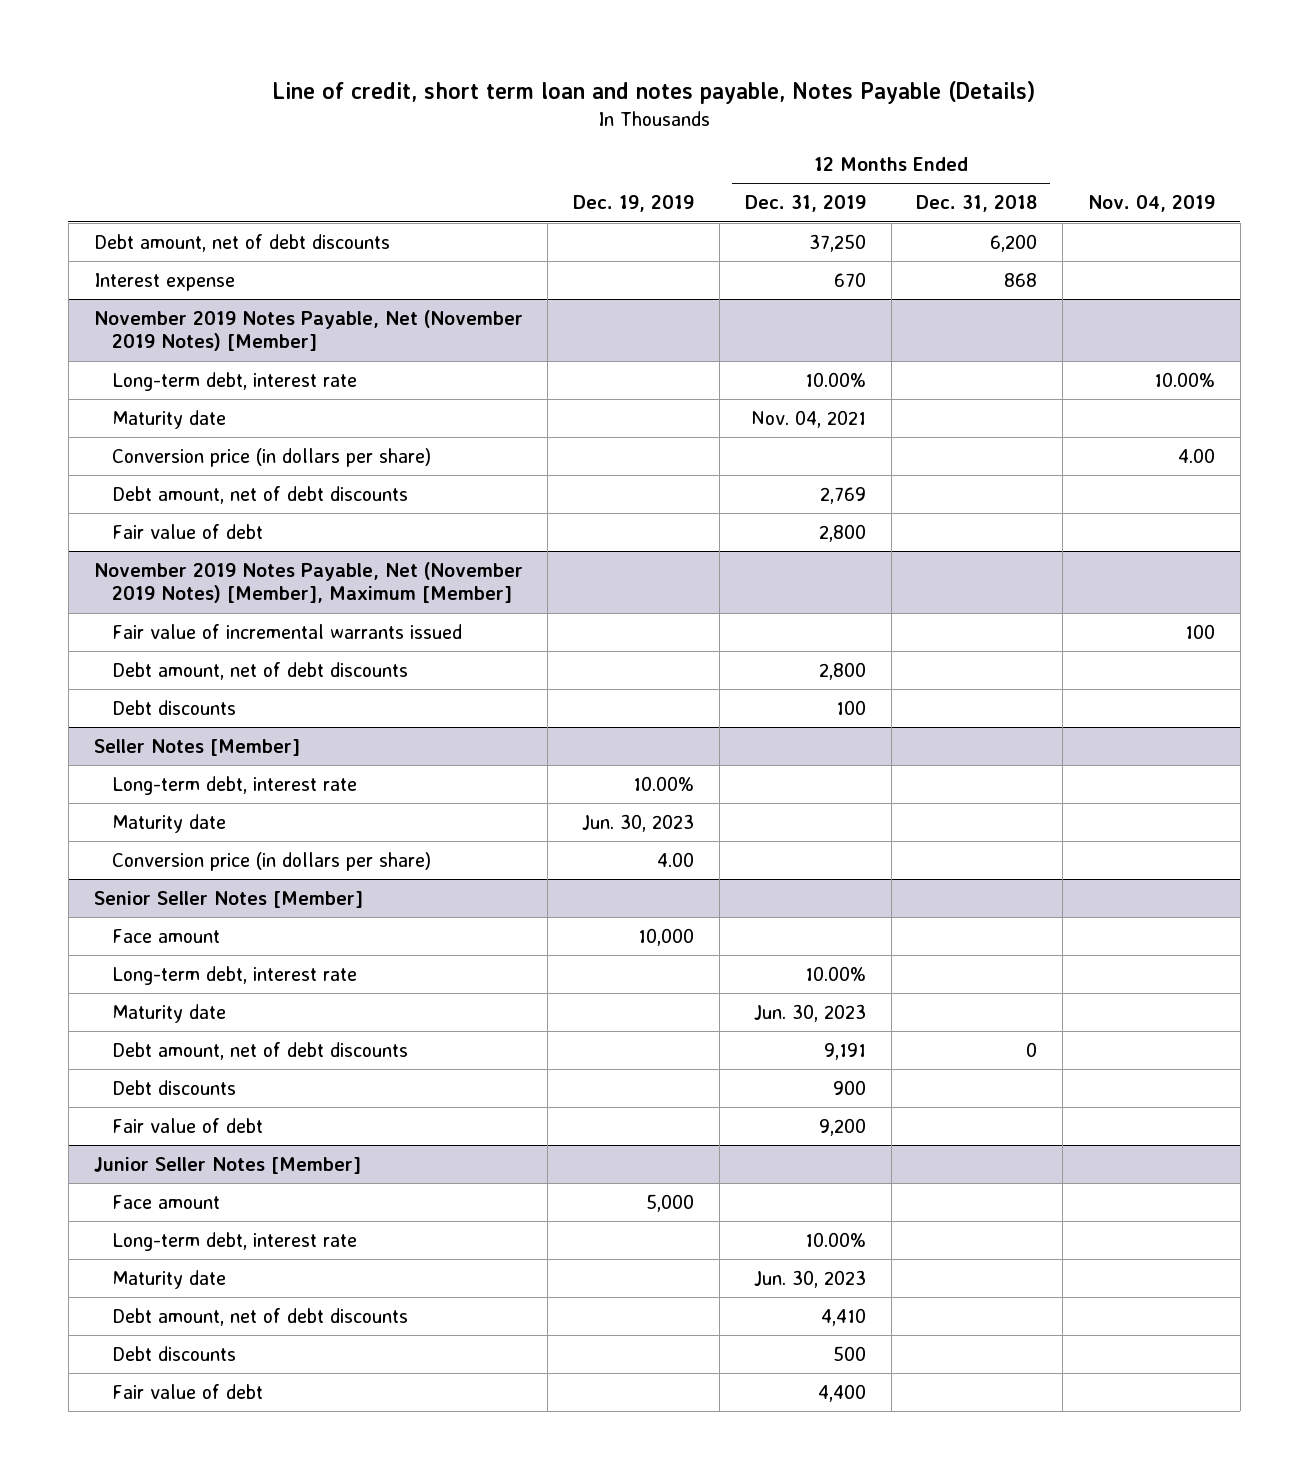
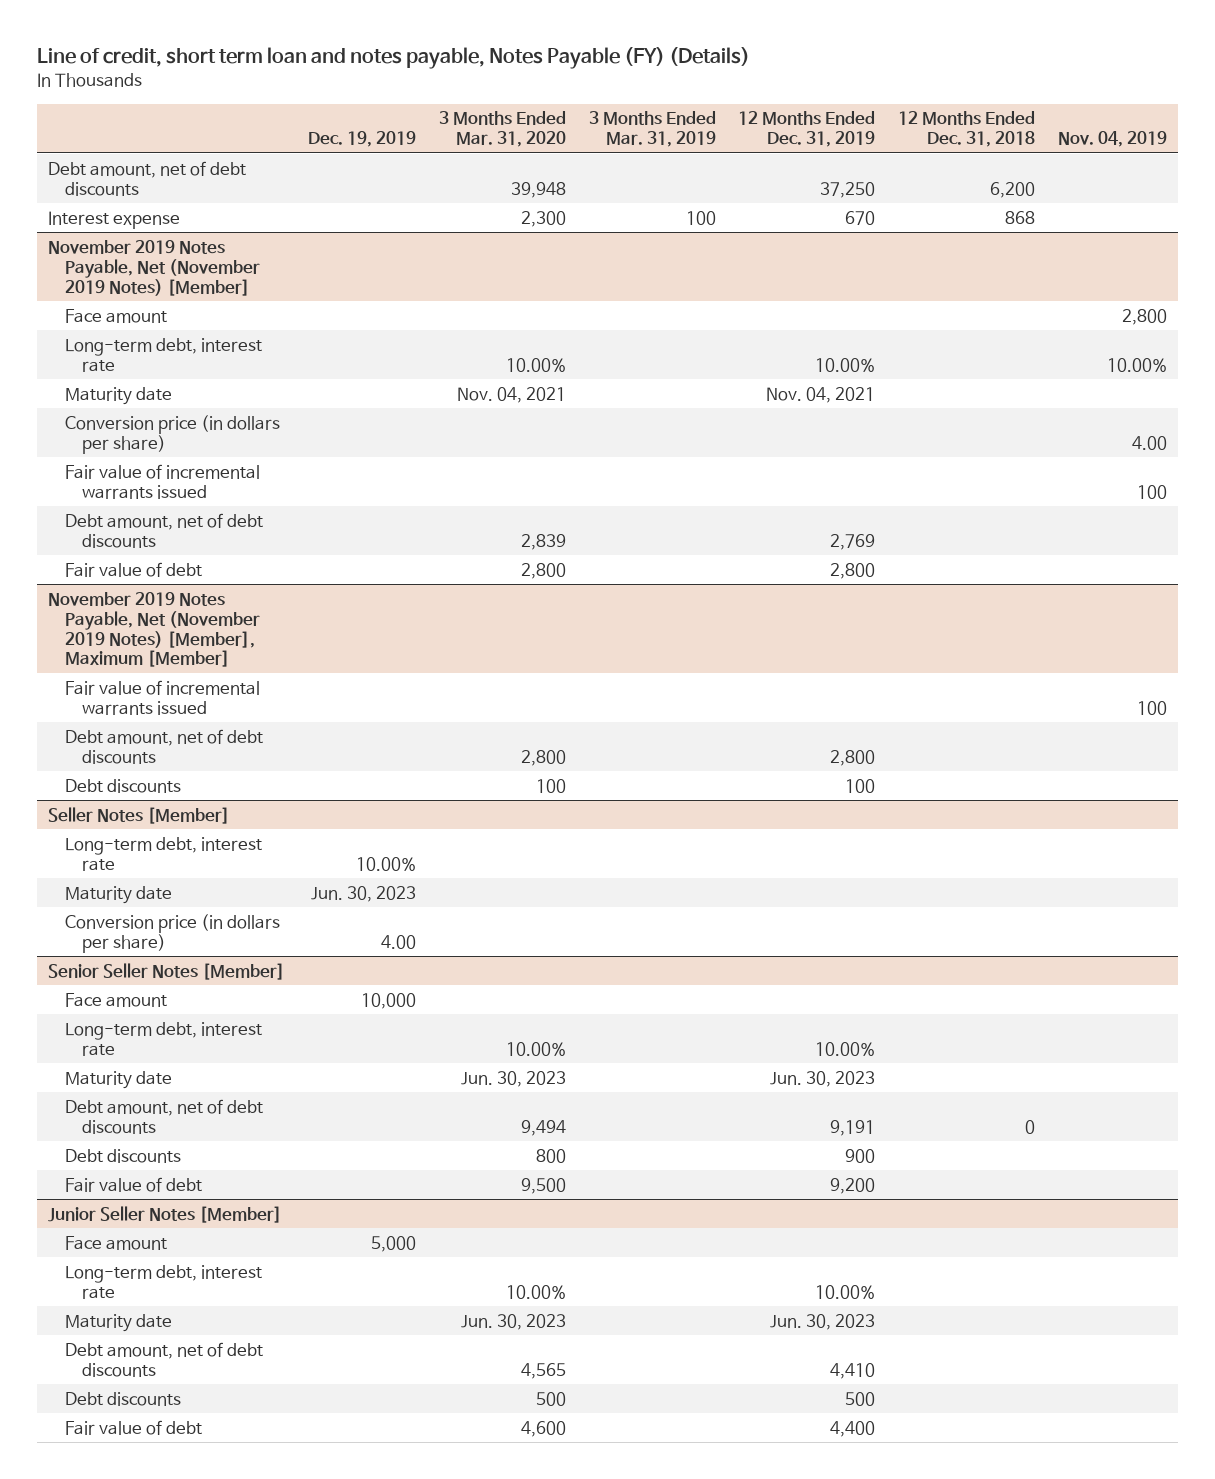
- Line of credit, short term loan and notes payable, Notes Payable (Details)
+ Line of credit, short term loan and notes payable, Notes Payable (FY) (Details)
- | Dec. 19, 2019 | 12 Months Ended Dec. 31, 2019 | 12 Months Ended Dec. 31, 2018 | Nov. 04, 2019
+ | Dec. 19, 2019 | 3 Months Ended Mar. 31, 2020 | 3 Months Ended Mar. 31, 2019 | 12 Months Ended Dec. 31, 2019 | 12 Months Ended Dec. 31, 2018 | Nov. 04, 2019
@ November 2019 Notes Payable, Net (November 2019 Notes) [Member]
+ Face amount | | | | | | 2,800
+ Fair value of incremental warrants issued | | | | | | 100

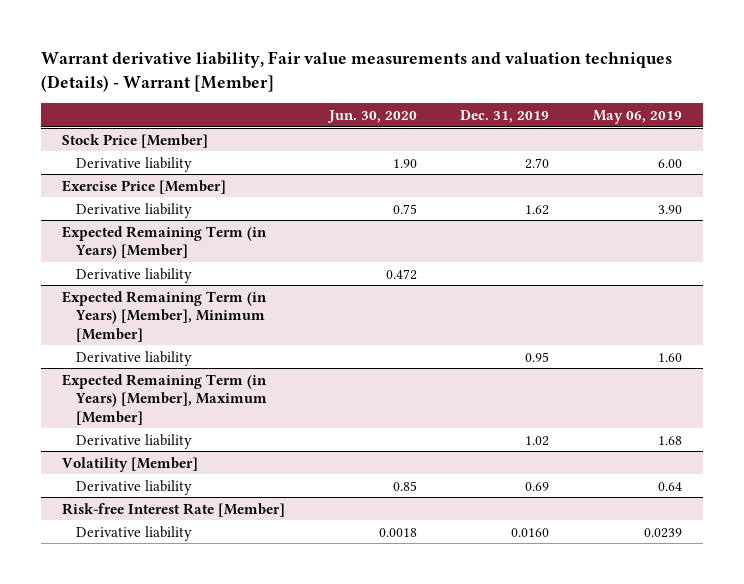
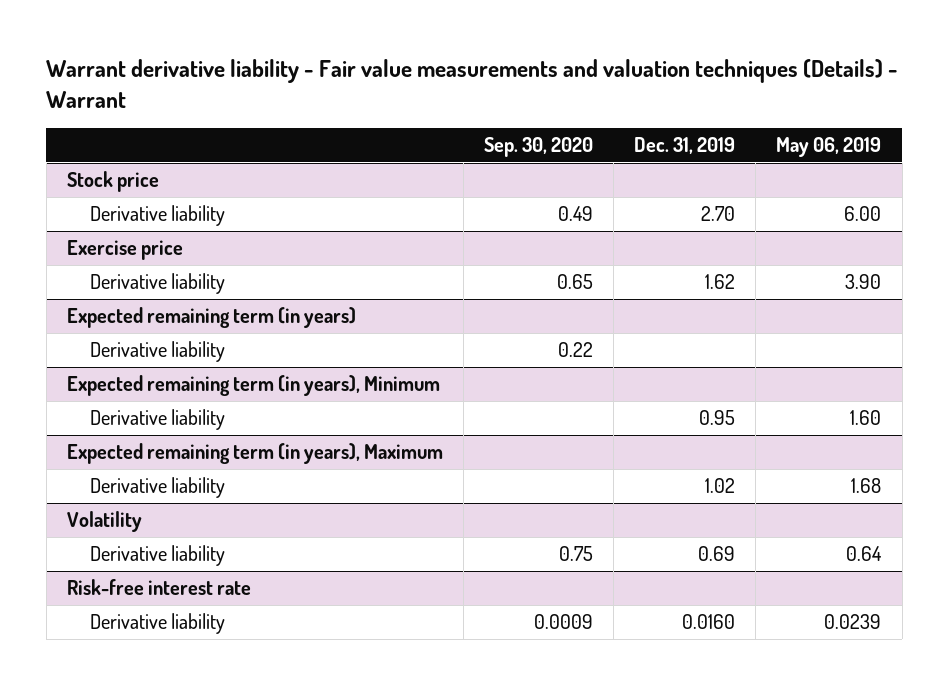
- Warrant derivative liability, Fair value measurements and valuation techniques (Details) - Warrant [Member]
+ Warrant derivative liability - Fair value measurements and valuation techniques (Details) - Warrant
- | Jun. 30, 2020 | Dec. 31, 2019 | May 06, 2019
+ | Sep. 30, 2020 | Dec. 31, 2019 | May 06, 2019
- Stock Price [Member]
+ Stock price
- Exercise Price [Member]
+ Exercise price
- Expected Remaining Term (in Years) [Member]
+ Expected remaining term (in years)
- Expected Remaining Term (in Years) [Member], Minimum [Member]
+ Expected remaining term (in years), Minimum
- Expected Remaining Term (in Years) [Member], Maximum [Member]
+ Expected remaining term (in years), Maximum
- Volatility [Member]
+ Volatility
- Risk-free Interest Rate [Member]
+ Risk-free interest rate

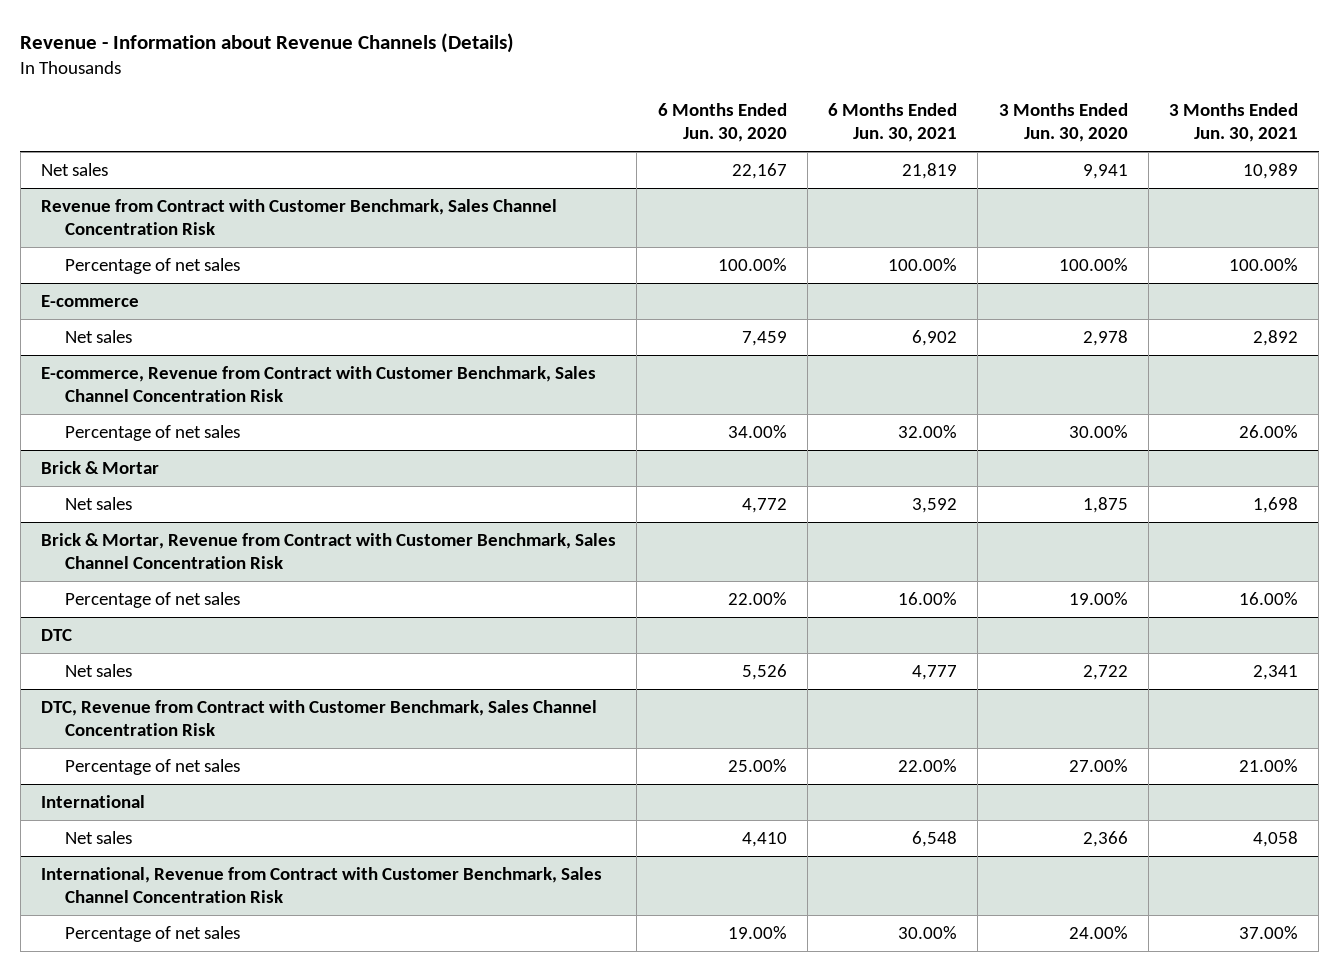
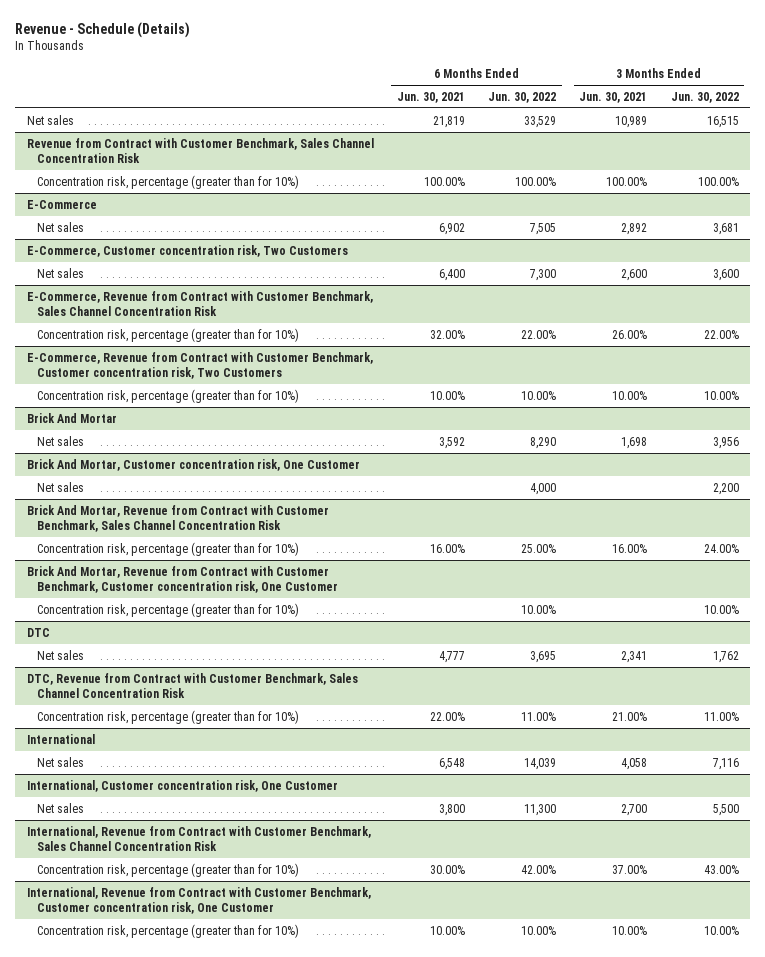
- Revenue - Information about Revenue Channels (Details)
+ Revenue - Schedule (Details)
- | 6 Months Ended Jun. 30, 2020 | 6 Months Ended Jun. 30, 2021 | 3 Months Ended Jun. 30, 2020 | 3 Months Ended Jun. 30, 2021
+ | 6 Months Ended Jun. 30, 2021 | 6 Months Ended Jun. 30, 2022 | 3 Months Ended Jun. 30, 2021 | 3 Months Ended Jun. 30, 2022
@ Revenue from Contract with Customer Benchmark, Sales Channel Concentration Risk
- Percentage of net sales | 100.00% | 100.00% | 100.00% | 100.00%
- E-commerce
@ Revenue from Contract with Customer Benchmark, Sales Channel Concentration Risk
+ Concentration risk, percentage (greater than for 10%) | 100.00% | 100.00% | 100.00% | 100.00%
+ E-Commerce
- E-commerce, Revenue from Contract with Customer Benchmark, Sales Channel Concentration Risk
- Percentage of net sales | 34.00% | 32.00% | 30.00% | 26.00%
- Brick & Mortar
+ E-Commerce, Customer concentration risk, Two Customers
+ Net sales | 6,400 | 7,300 | 2,600 | 3,600
+ E-Commerce, Revenue from Contract with Customer Benchmark, Sales Channel Concentration Risk
+ Concentration risk, percentage (greater than for 10%) | 32.00% | 22.00% | 26.00% | 22.00%
+ E-Commerce, Revenue from Contract with Customer Benchmark, Customer concentration risk, Two Customers
+ Concentration risk, percentage (greater than for 10%) | 10.00% | 10.00% | 10.00% | 10.00%
+ Brick And Mortar
- Brick & Mortar, Revenue from Contract with Customer Benchmark, Sales Channel Concentration Risk
- Percentage of net sales | 22.00% | 16.00% | 19.00% | 16.00%
+ Brick And Mortar, Customer concentration risk, One Customer
+ Net sales | | 4,000 | | 2,200
+ Brick And Mortar, Revenue from Contract with Customer Benchmark, Sales Channel Concentration Risk
+ Concentration risk, percentage (greater than for 10%) | 16.00% | 25.00% | 16.00% | 24.00%
+ Brick And Mortar, Revenue from Contract with Customer Benchmark, Customer concentration risk, One Customer
+ Concentration risk, percentage (greater than for 10%) | | 10.00% | | 10.00%
@ DTC, Revenue from Contract with Customer Benchmark, Sales Channel Concentration Risk
- Percentage of net sales | 25.00% | 22.00% | 27.00% | 21.00%
+ Concentration risk, percentage (greater than for 10%) | 22.00% | 11.00% | 21.00% | 11.00%
+ International, Customer concentration risk, One Customer
+ Net sales | 3,800 | 11,300 | 2,700 | 5,500
@ International, Revenue from Contract with Customer Benchmark, Sales Channel Concentration Risk
- Percentage of net sales | 19.00% | 30.00% | 24.00% | 37.00%
+ Concentration risk, percentage (greater than for 10%) | 30.00% | 42.00% | 37.00% | 43.00%
+ International, Revenue from Contract with Customer Benchmark, Customer concentration risk, One Customer
+ Concentration risk, percentage (greater than for 10%) | 10.00% | 10.00% | 10.00% | 10.00%

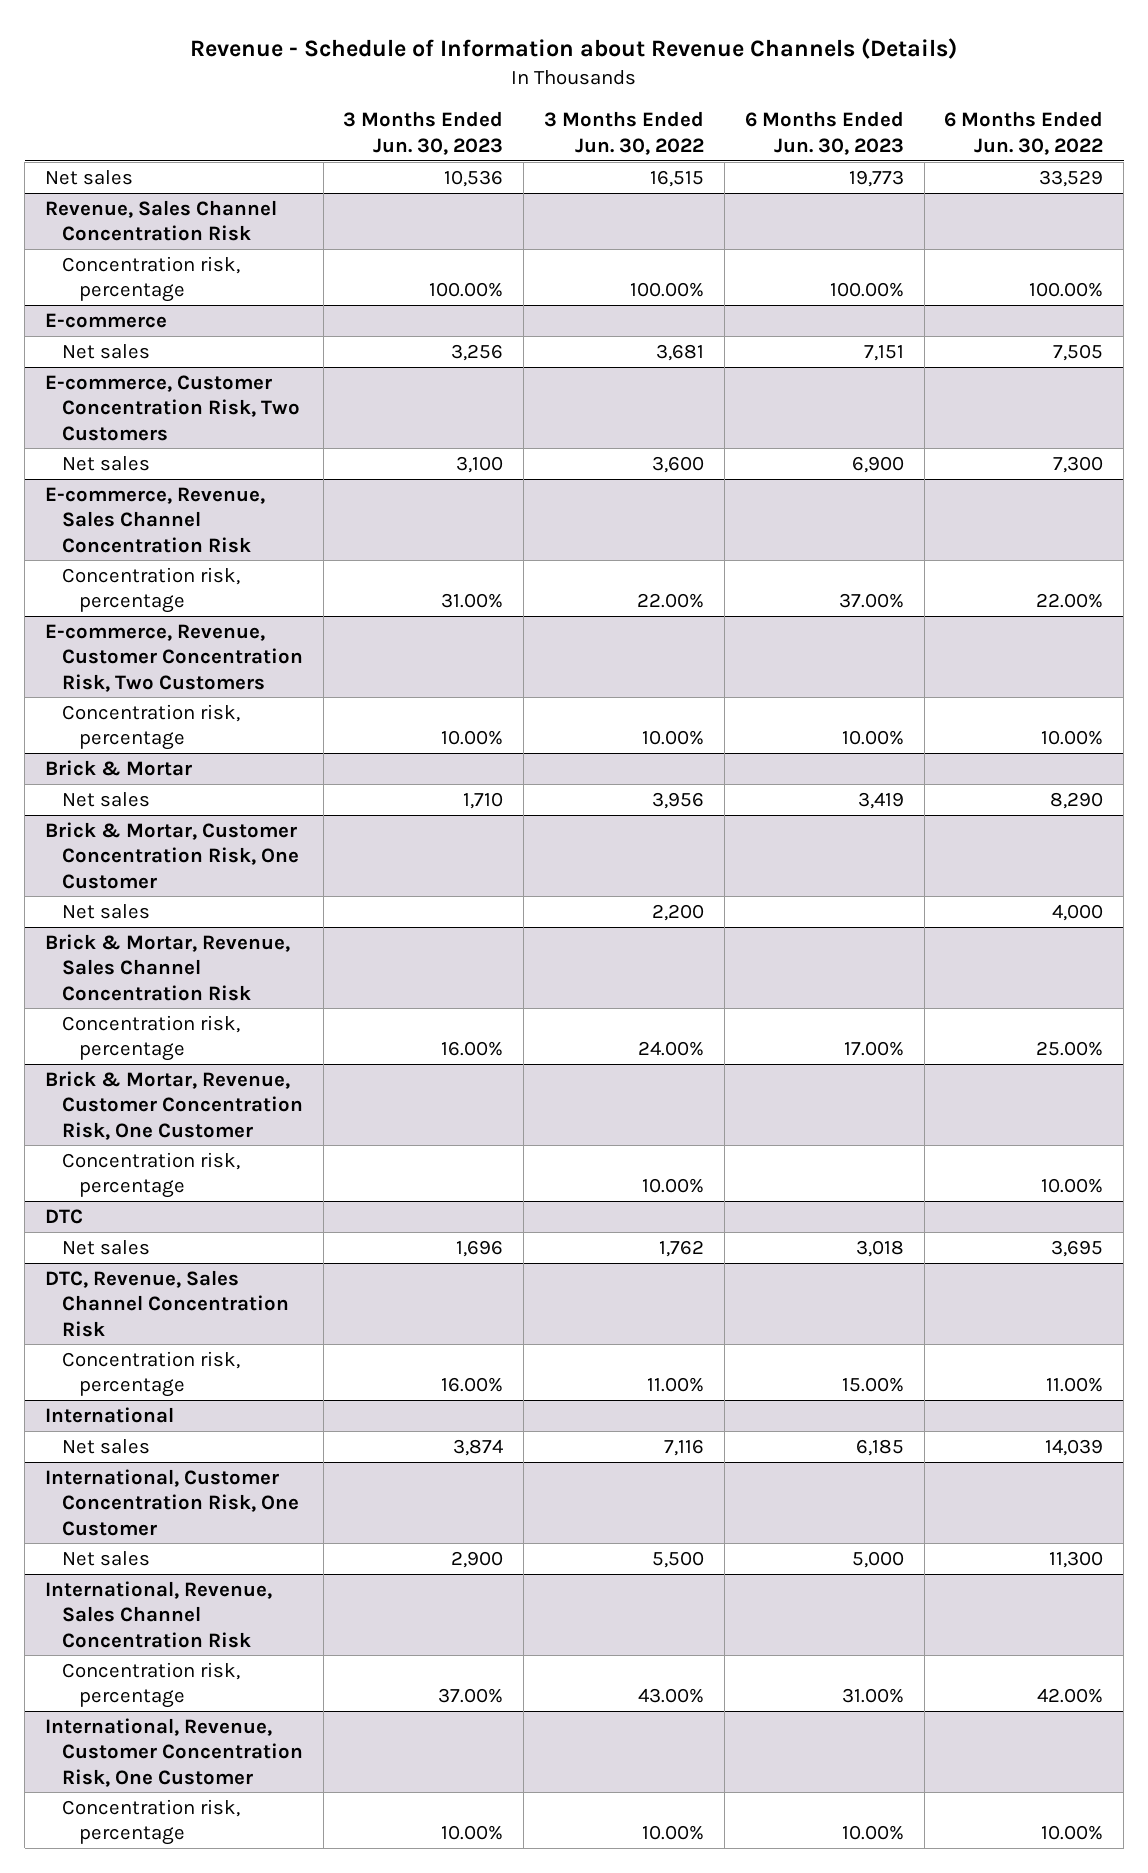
- Revenue - Schedule (Details)
+ Revenue - Schedule of Information about Revenue Channels (Details)
- | 6 Months Ended Jun. 30, 2021 | 6 Months Ended Jun. 30, 2022 | 3 Months Ended Jun. 30, 2021 | 3 Months Ended Jun. 30, 2022
+ | 3 Months Ended Jun. 30, 2023 | 3 Months Ended Jun. 30, 2022 | 6 Months Ended Jun. 30, 2023 | 6 Months Ended Jun. 30, 2022
- Revenue from Contract with Customer Benchmark, Sales Channel Concentration Risk
- Concentration risk, percentage (greater than for 10%) | 100.00% | 100.00% | 100.00% | 100.00%
- E-Commerce
+ Revenue, Sales Channel Concentration Risk
+ Concentration risk, percentage | 100.00% | 100.00% | 100.00% | 100.00%
+ E-commerce
- E-Commerce, Customer concentration risk, Two Customers
+ E-commerce, Customer Concentration Risk, Two Customers
- E-Commerce, Revenue from Contract with Customer Benchmark, Sales Channel Concentration Risk
- Concentration risk, percentage (greater than for 10%) | 32.00% | 22.00% | 26.00% | 22.00%
- E-Commerce, Revenue from Contract with Customer Benchmark, Customer concentration risk, Two Customers
- Concentration risk, percentage (greater than for 10%) | 10.00% | 10.00% | 10.00% | 10.00%
- Brick And Mortar
+ E-commerce, Revenue, Sales Channel Concentration Risk
+ Concentration risk, percentage | 31.00% | 22.00% | 37.00% | 22.00%
+ E-commerce, Revenue, Customer Concentration Risk, Two Customers
+ Concentration risk, percentage | 10.00% | 10.00% | 10.00% | 10.00%
+ Brick & Mortar
- Brick And Mortar, Customer concentration risk, One Customer
+ Brick & Mortar, Customer Concentration Risk, One Customer
- Brick And Mortar, Revenue from Contract with Customer Benchmark, Sales Channel Concentration Risk
- Concentration risk, percentage (greater than for 10%) | 16.00% | 25.00% | 16.00% | 24.00%
- Brick And Mortar, Revenue from Contract with Customer Benchmark, Customer concentration risk, One Customer
- Concentration risk, percentage (greater than for 10%) | | 10.00% | | 10.00%
+ Brick & Mortar, Revenue, Sales Channel Concentration Risk
+ Concentration risk, percentage | 16.00% | 24.00% | 17.00% | 25.00%
+ Brick & Mortar, Revenue, Customer Concentration Risk, One Customer
+ Concentration risk, percentage | | 10.00% | | 10.00%
- DTC, Revenue from Contract with Customer Benchmark, Sales Channel Concentration Risk
- Concentration risk, percentage (greater than for 10%) | 22.00% | 11.00% | 21.00% | 11.00%
+ DTC, Revenue, Sales Channel Concentration Risk
+ Concentration risk, percentage | 16.00% | 11.00% | 15.00% | 11.00%
- International, Customer concentration risk, One Customer
+ International, Customer Concentration Risk, One Customer
- International, Revenue from Contract with Customer Benchmark, Sales Channel Concentration Risk
- Concentration risk, percentage (greater than for 10%) | 30.00% | 42.00% | 37.00% | 43.00%
- International, Revenue from Contract with Customer Benchmark, Customer concentration risk, One Customer
- Concentration risk, percentage (greater than for 10%) | 10.00% | 10.00% | 10.00% | 10.00%
+ International, Revenue, Sales Channel Concentration Risk
+ Concentration risk, percentage | 37.00% | 43.00% | 31.00% | 42.00%
+ International, Revenue, Customer Concentration Risk, One Customer
+ Concentration risk, percentage | 10.00% | 10.00% | 10.00% | 10.00%

